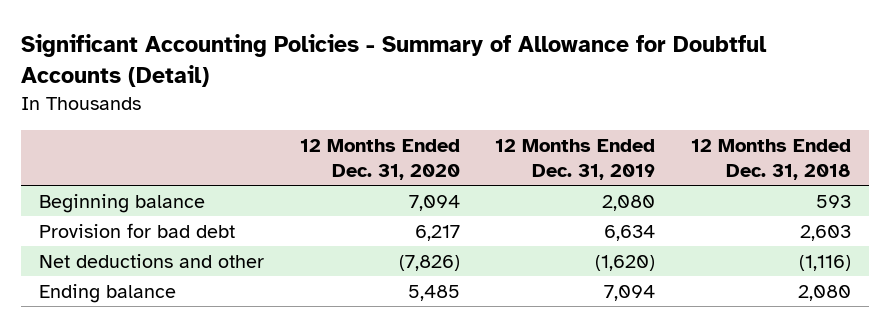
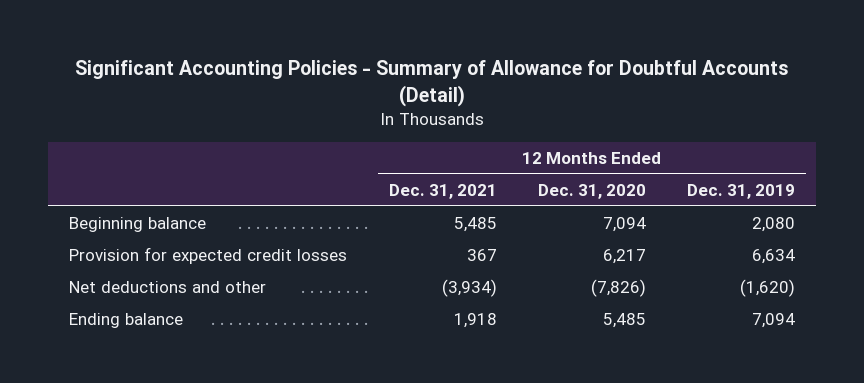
- | 12 Months Ended Dec. 31, 2020 | 12 Months Ended Dec. 31, 2019 | 12 Months Ended Dec. 31, 2018
+ | 12 Months Ended Dec. 31, 2021 | 12 Months Ended Dec. 31, 2020 | 12 Months Ended Dec. 31, 2019
- Provision for bad debt | 6,217 | 6,634 | 2,603
+ Provision for expected credit losses | 367 | 6,217 | 6,634

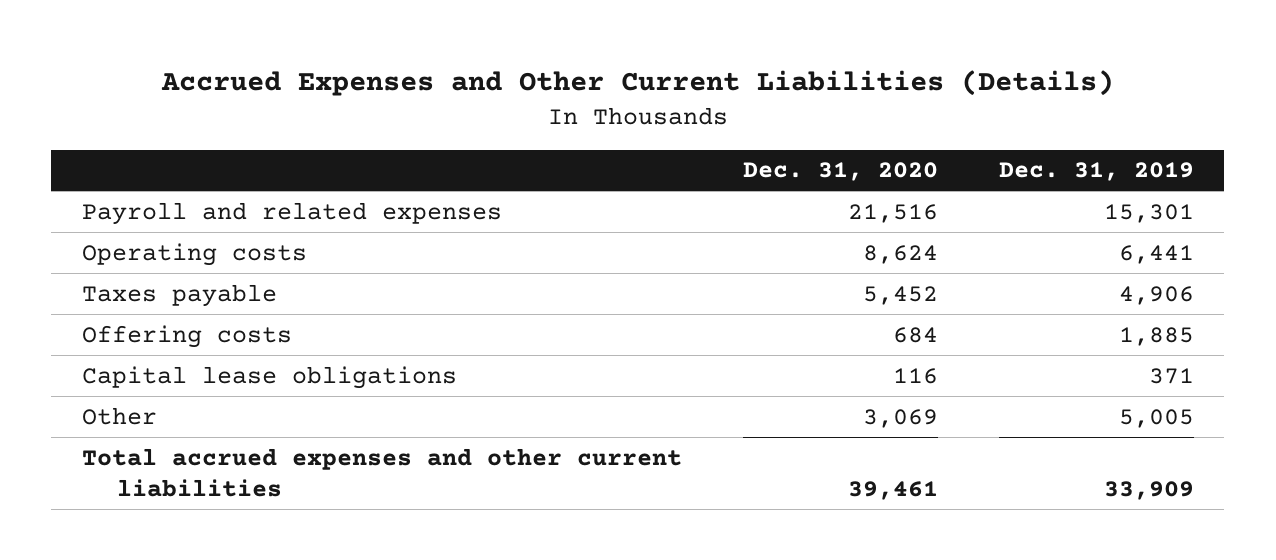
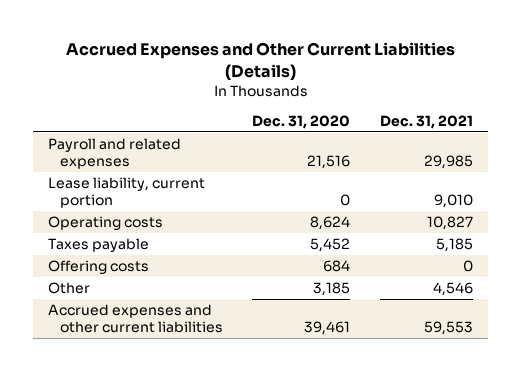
- | Dec. 31, 2020 | Dec. 31, 2019
+ | Dec. 31, 2020 | Dec. 31, 2021
+ Lease liability, current portion | 0 | 9,010
- Capital lease obligations | 116 | 371
- Other | 3,069 | 5,005
- Total accrued expenses and other current liabilities | 39,461 | 33,909
+ Other | 3,185 | 4,546
+ Accrued expenses and other current liabilities | 39,461 | 59,553

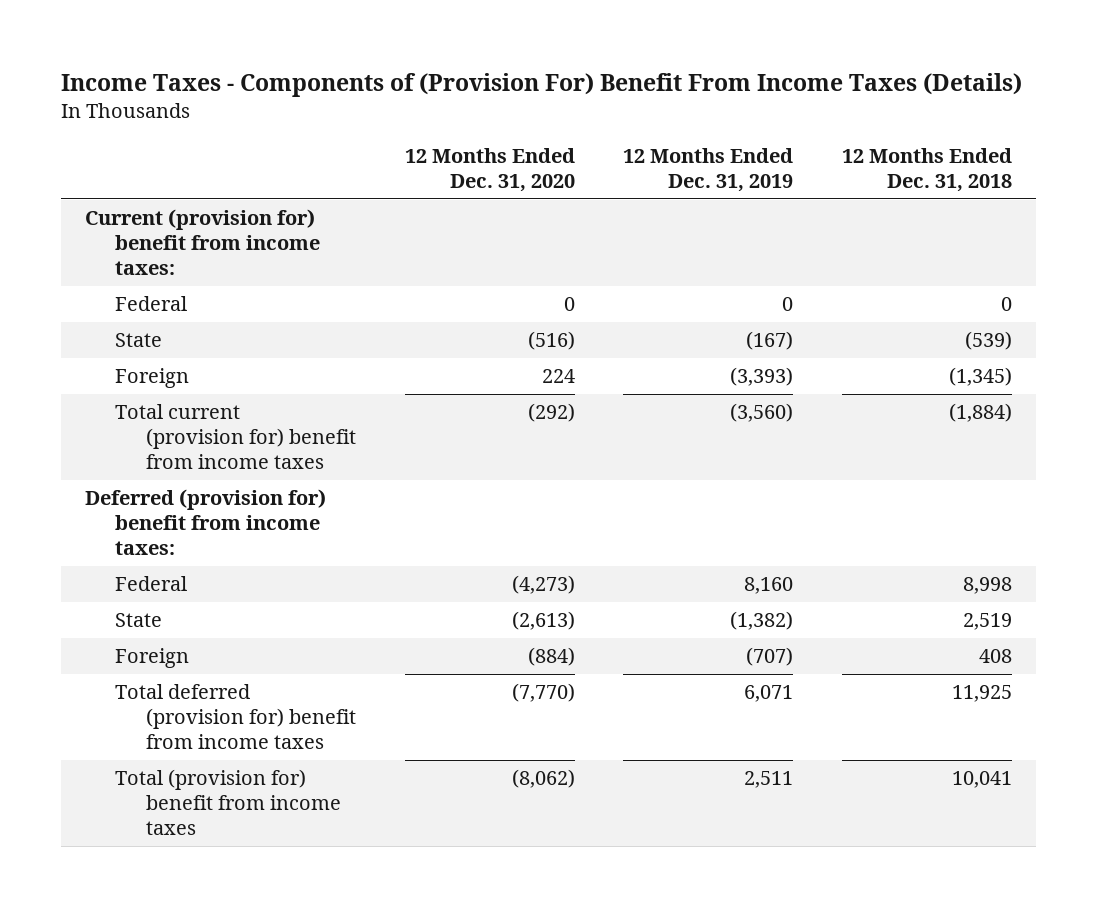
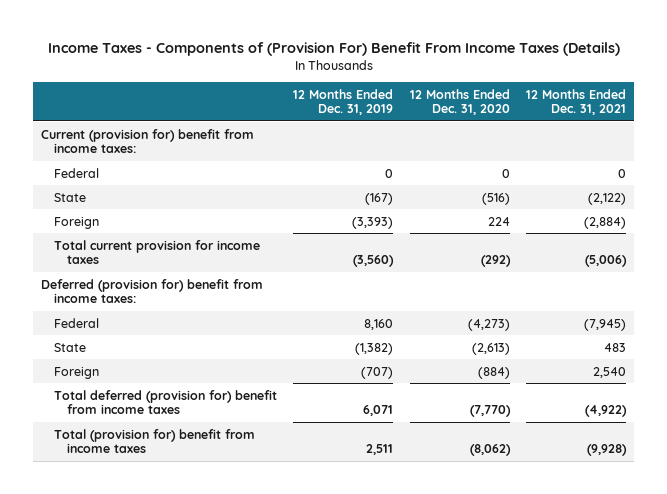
- | 12 Months Ended Dec. 31, 2020 | 12 Months Ended Dec. 31, 2019 | 12 Months Ended Dec. 31, 2018
+ | 12 Months Ended Dec. 31, 2019 | 12 Months Ended Dec. 31, 2020 | 12 Months Ended Dec. 31, 2021
- Total current (provision for) benefit from income taxes | (292) | (3,560) | (1,884)
+ Total current provision for income taxes | (3,560) | (292) | (5,006)

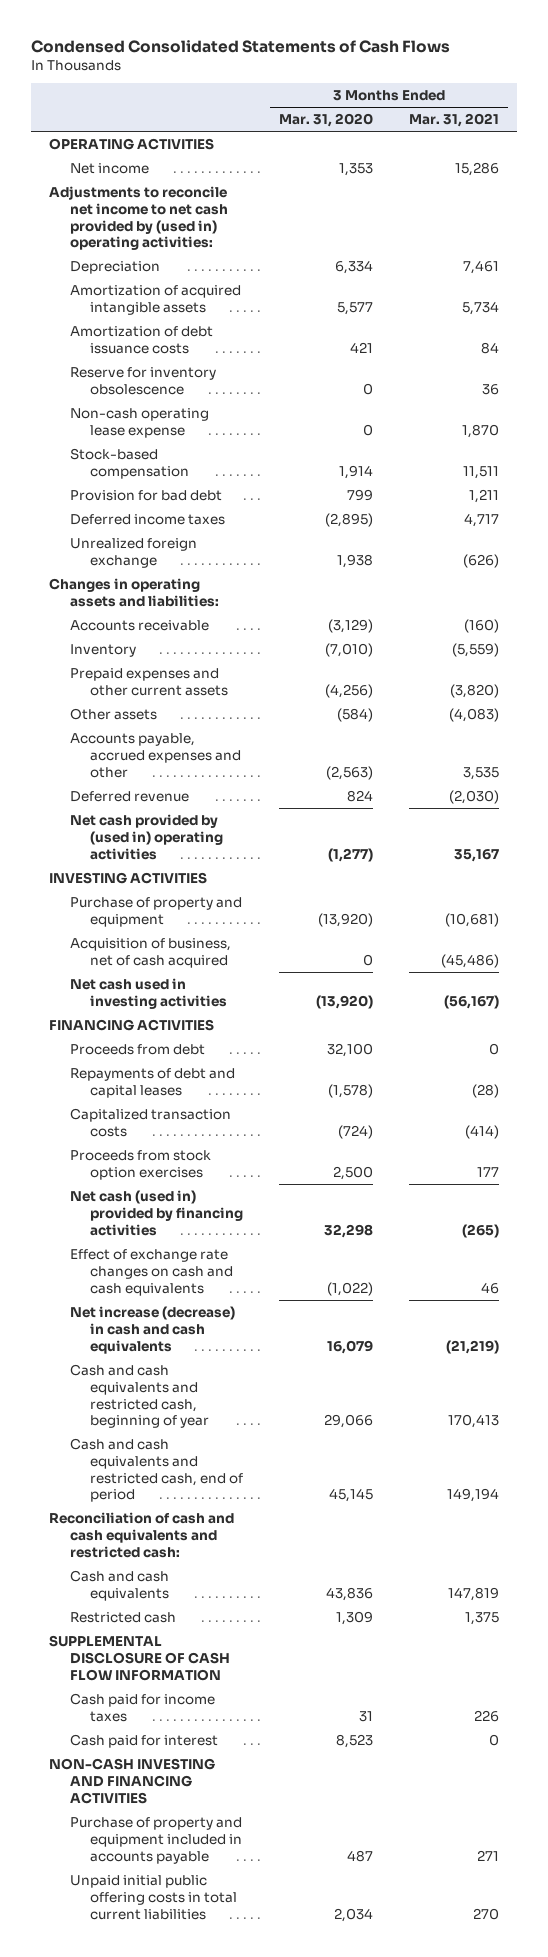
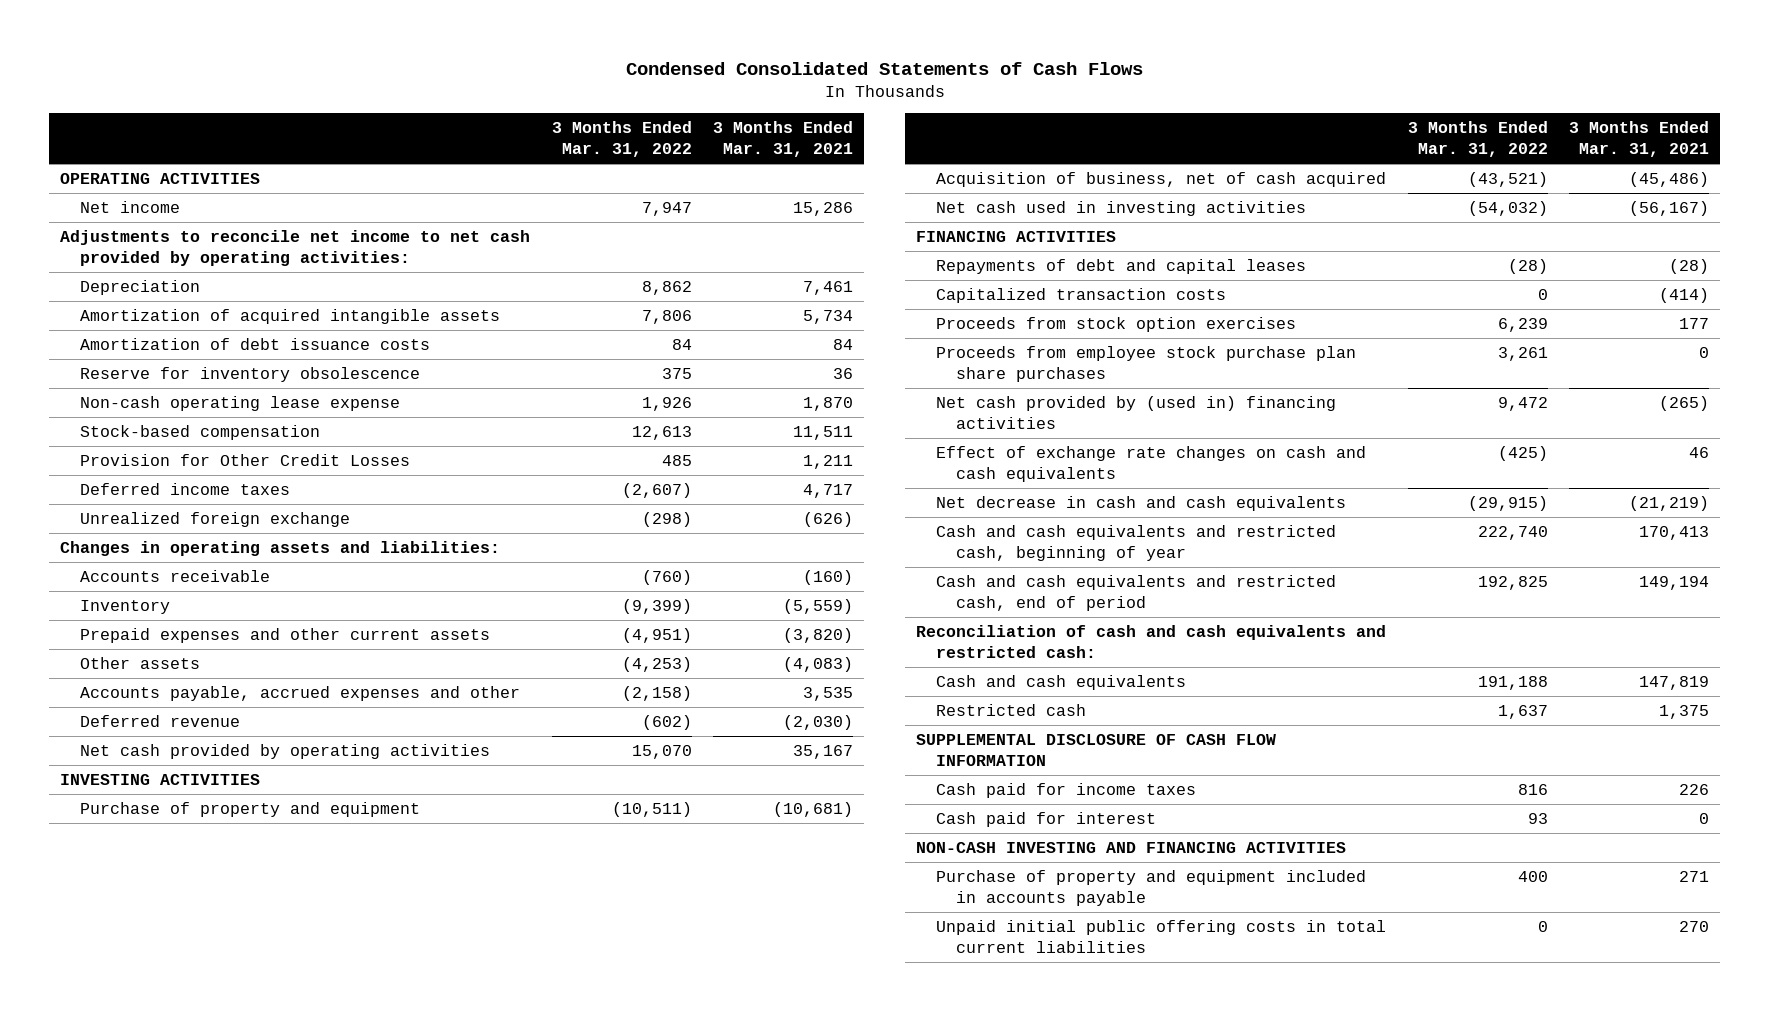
- | 3 Months Ended Mar. 31, 2020 | 3 Months Ended Mar. 31, 2021
+ | 3 Months Ended Mar. 31, 2022 | 3 Months Ended Mar. 31, 2021
- Adjustments to reconcile net income to net cash provided by (used in) operating activities:
+ Adjustments to reconcile net income to net cash provided by operating activities:
- Provision for bad debt | 799 | 1,211
+ Provision for Other Credit Losses | 485 | 1,211
- Net cash provided by (used in) operating activities | (1,277) | 35,167
+ Net cash provided by operating activities | 15,070 | 35,167
- Proceeds from debt | 32,100 | 0
- Net cash (used in) provided by financing activities | 32,298 | (265)
+ Proceeds from employee stock purchase plan share purchases | 3,261 | 0
+ Net cash provided by (used in) financing activities | 9,472 | (265)
- Net increase (decrease) in cash and cash equivalents | 16,079 | (21,219)
+ Net decrease in cash and cash equivalents | (29,915) | (21,219)

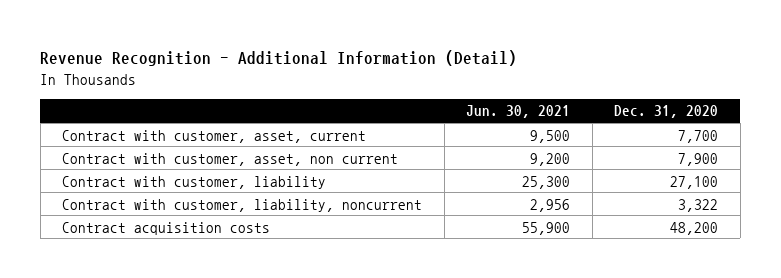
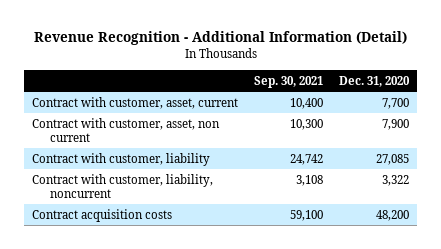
- | Jun. 30, 2021 | Dec. 31, 2020
+ | Sep. 30, 2021 | Dec. 31, 2020
- Contract with customer, liability | 25,300 | 27,100
+ Contract with customer, liability | 24,742 | 27,085

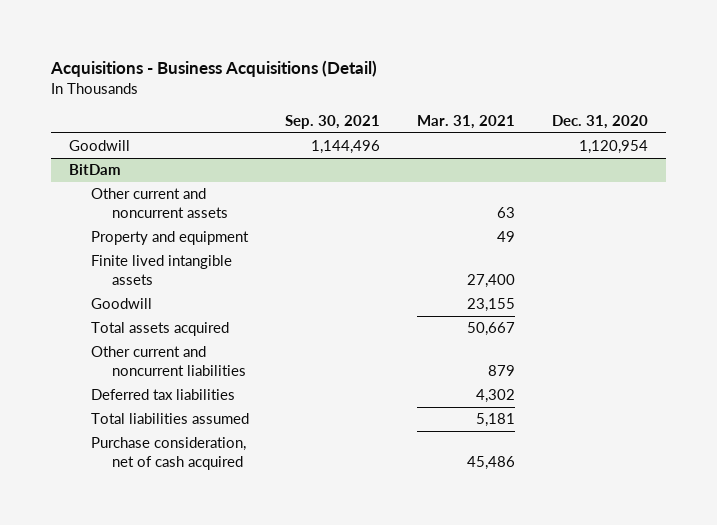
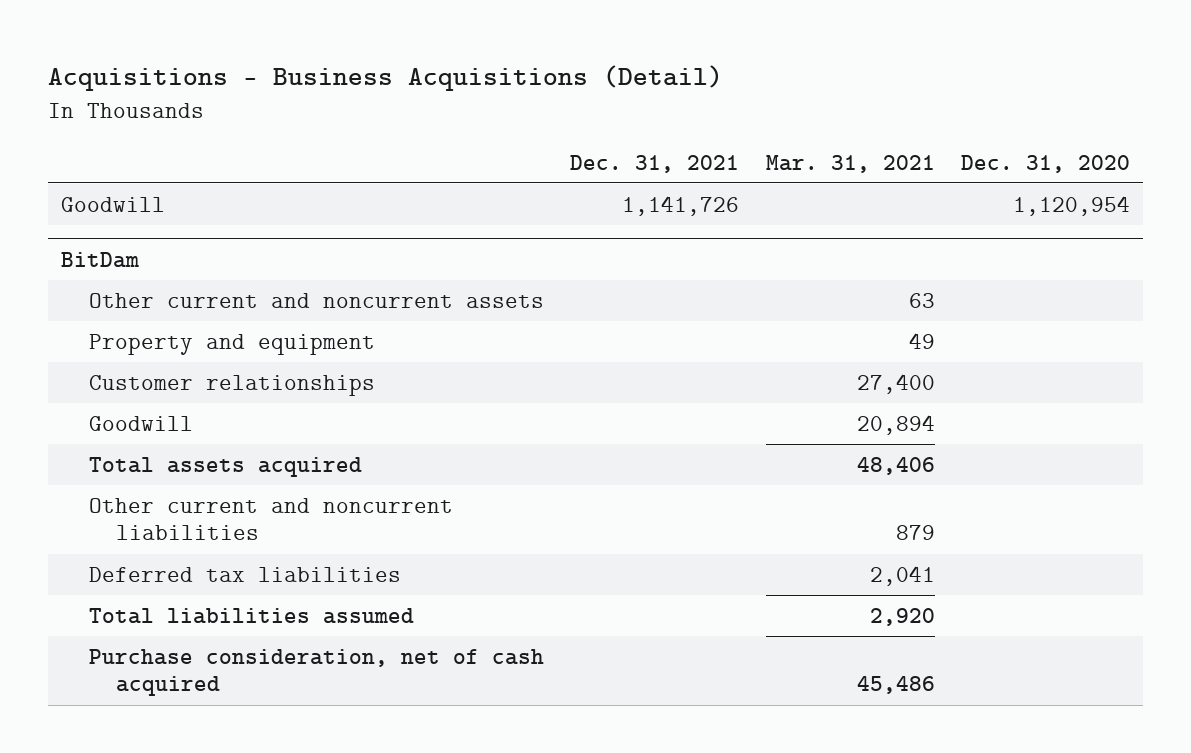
- | Sep. 30, 2021 | Mar. 31, 2021 | Dec. 31, 2020
+ | Dec. 31, 2021 | Mar. 31, 2021 | Dec. 31, 2020
@ BitDam
- Finite lived intangible assets | | 27,400 |
- Goodwill | | 23,155 |
- Total assets acquired | | 50,667 |
+ Customer relationships | | 27,400 |
+ Goodwill | | 20,894 |
+ Total assets acquired | | 48,406 |
- Deferred tax liabilities | | 4,302 |
- Total liabilities assumed | | 5,181 |
+ Deferred tax liabilities | | 2,041 |
+ Total liabilities assumed | | 2,920 |

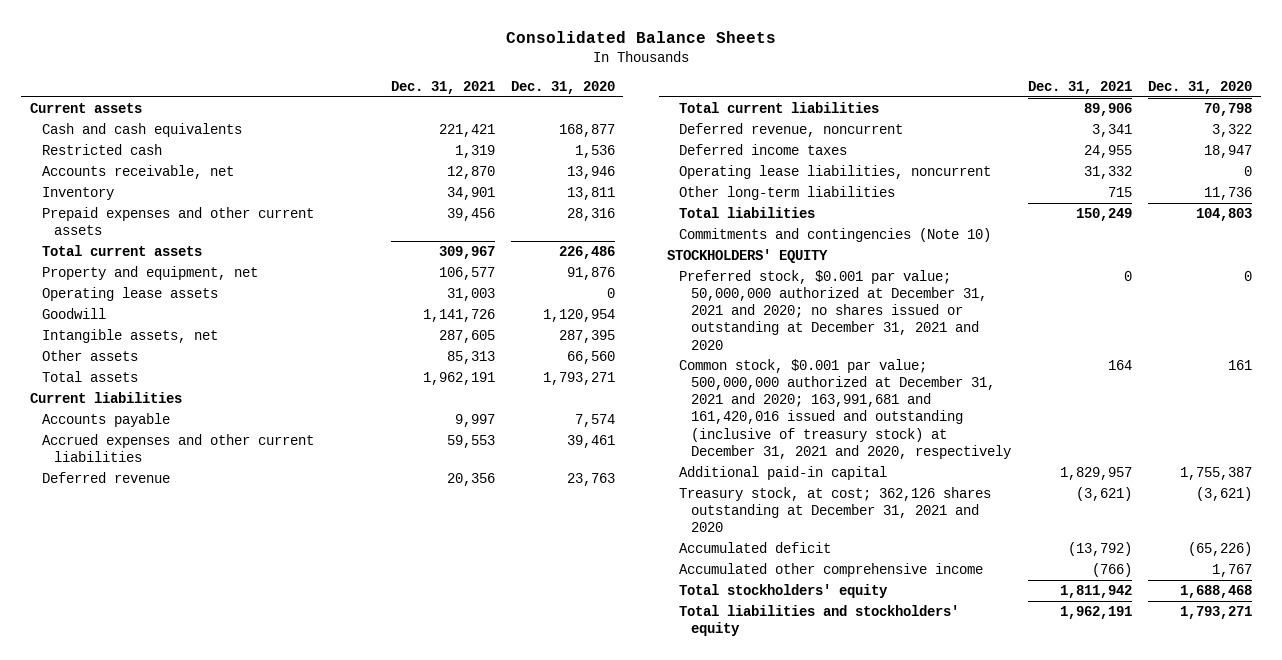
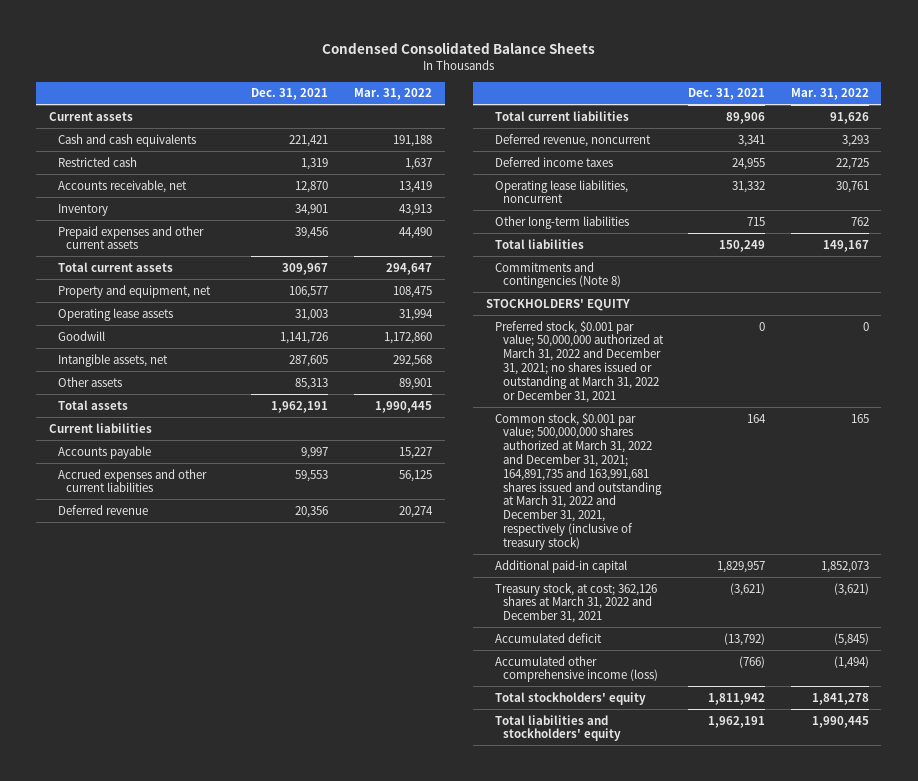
- Consolidated Balance Sheets
+ Condensed Consolidated Balance Sheets
- | Dec. 31, 2021 | Dec. 31, 2020
+ | Dec. 31, 2021 | Mar. 31, 2022
- Commitments and contingencies (Note 10)
+ Commitments and contingencies (Note 8)
- Preferred stock, $0.001 par value; 50,000,000 authorized at December 31, 2021 and 2020; no shares issued or outstanding at December 31, 2021 and 2020 | 0 | 0
- Common stock, $0.001 par value; 500,000,000 authorized at December 31, 2021 and 2020; 163,991,681 and 161,420,016 issued and outstanding (inclusive of treasury stock) at December 31, 2021 and 2020, respectively | 164 | 161
+ Preferred stock, $0.001 par value; 50,000,000 authorized at March 31, 2022 and December 31, 2021; no shares issued or outstanding at March 31, 2022 or December 31, 2021 | 0 | 0
+ Common stock, $0.001 par value; 500,000,000 shares authorized at March 31, 2022 and December 31, 2021; 164,891,735 and 163,991,681 shares issued and outstanding at March 31, 2022 and December 31, 2021, respectively (inclusive of treasury stock) | 164 | 165
- Treasury stock, at cost; 362,126 shares outstanding at December 31, 2021 and 2020 | (3,621) | (3,621)
+ Treasury stock, at cost; 362,126 shares at March 31, 2022 and December 31, 2021 | (3,621) | (3,621)
- Accumulated other comprehensive income | (766) | 1,767
+ Accumulated other comprehensive income (loss) | (766) | (1,494)

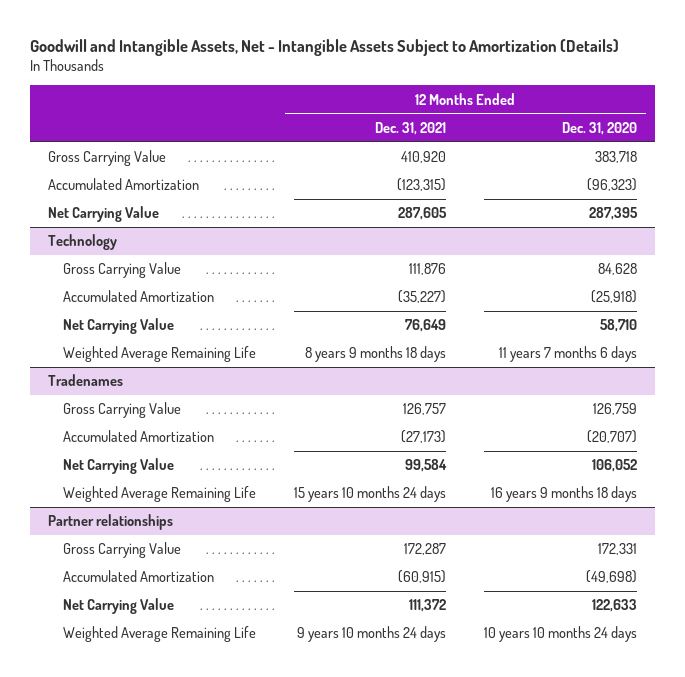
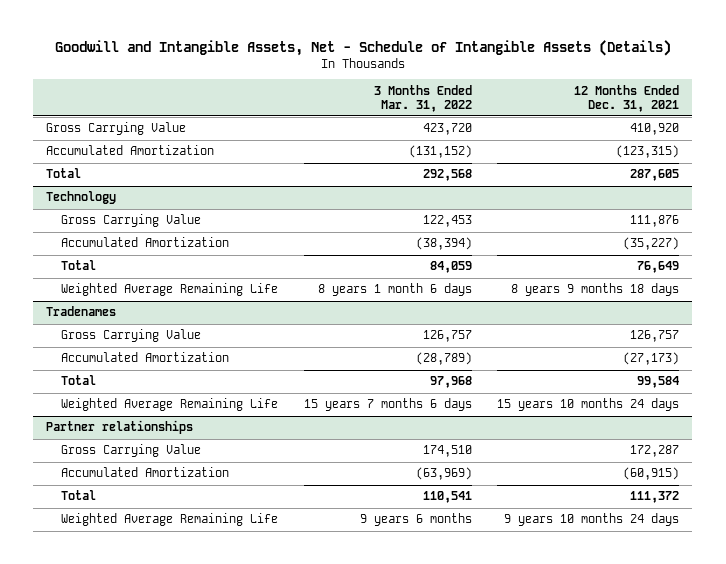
- Goodwill and Intangible Assets, Net - Intangible Assets Subject to Amortization (Details)
+ Goodwill and Intangible Assets, Net - Schedule of Intangible Assets (Details)
- | 12 Months Ended Dec. 31, 2021 | 12 Months Ended Dec. 31, 2020
+ | 3 Months Ended Mar. 31, 2022 | 12 Months Ended Dec. 31, 2021
- Net Carrying Value | 287,605 | 287,395
+ Total | 292,568 | 287,605
@ Technology
- Net Carrying Value | 76,649 | 58,710
+ Total | 84,059 | 76,649
@ Tradenames
- Net Carrying Value | 99,584 | 106,052
+ Total | 97,968 | 99,584
@ Partner relationships
- Net Carrying Value | 111,372 | 122,633
+ Total | 110,541 | 111,372

